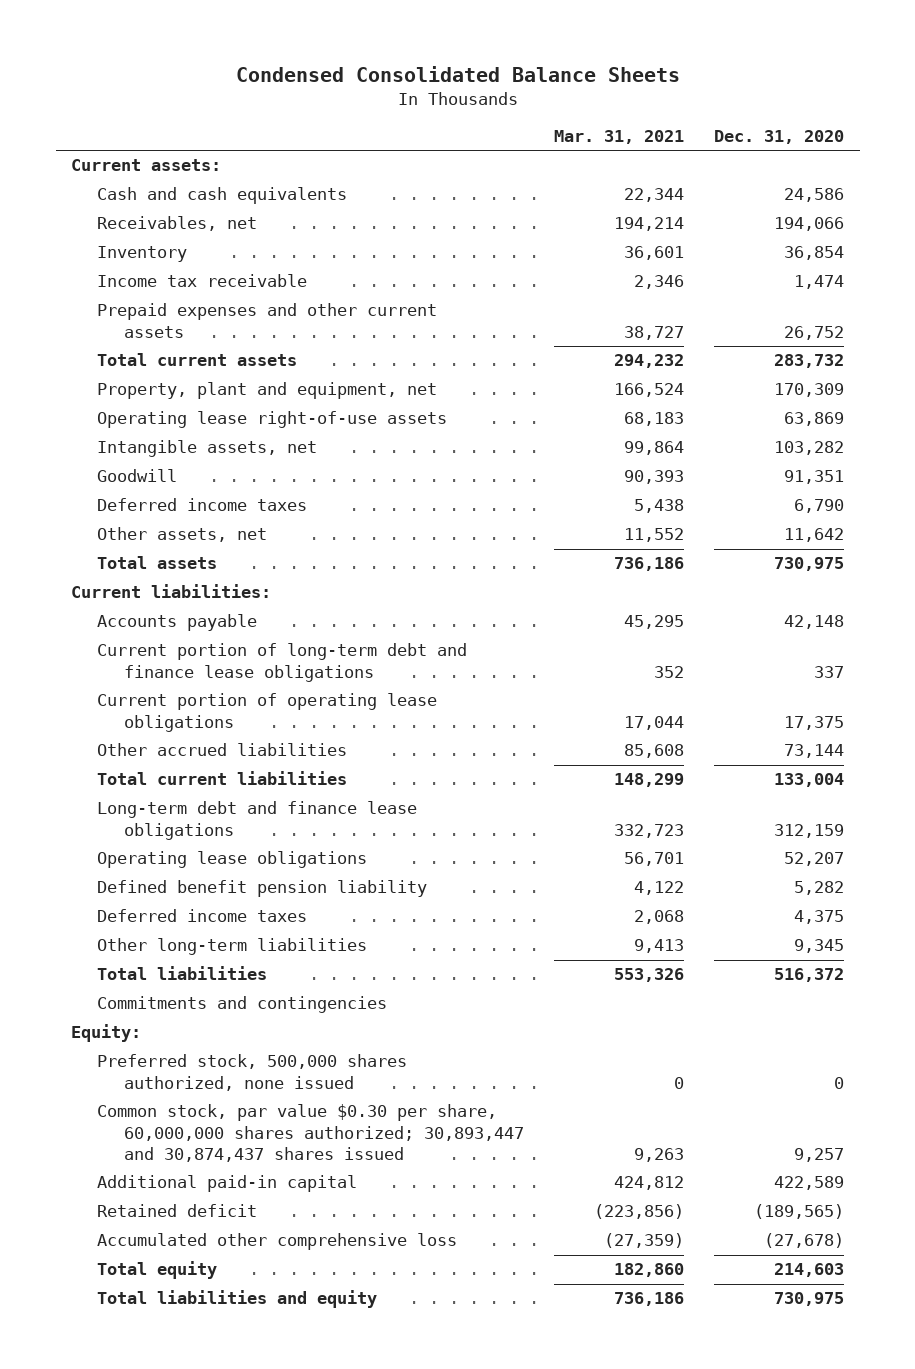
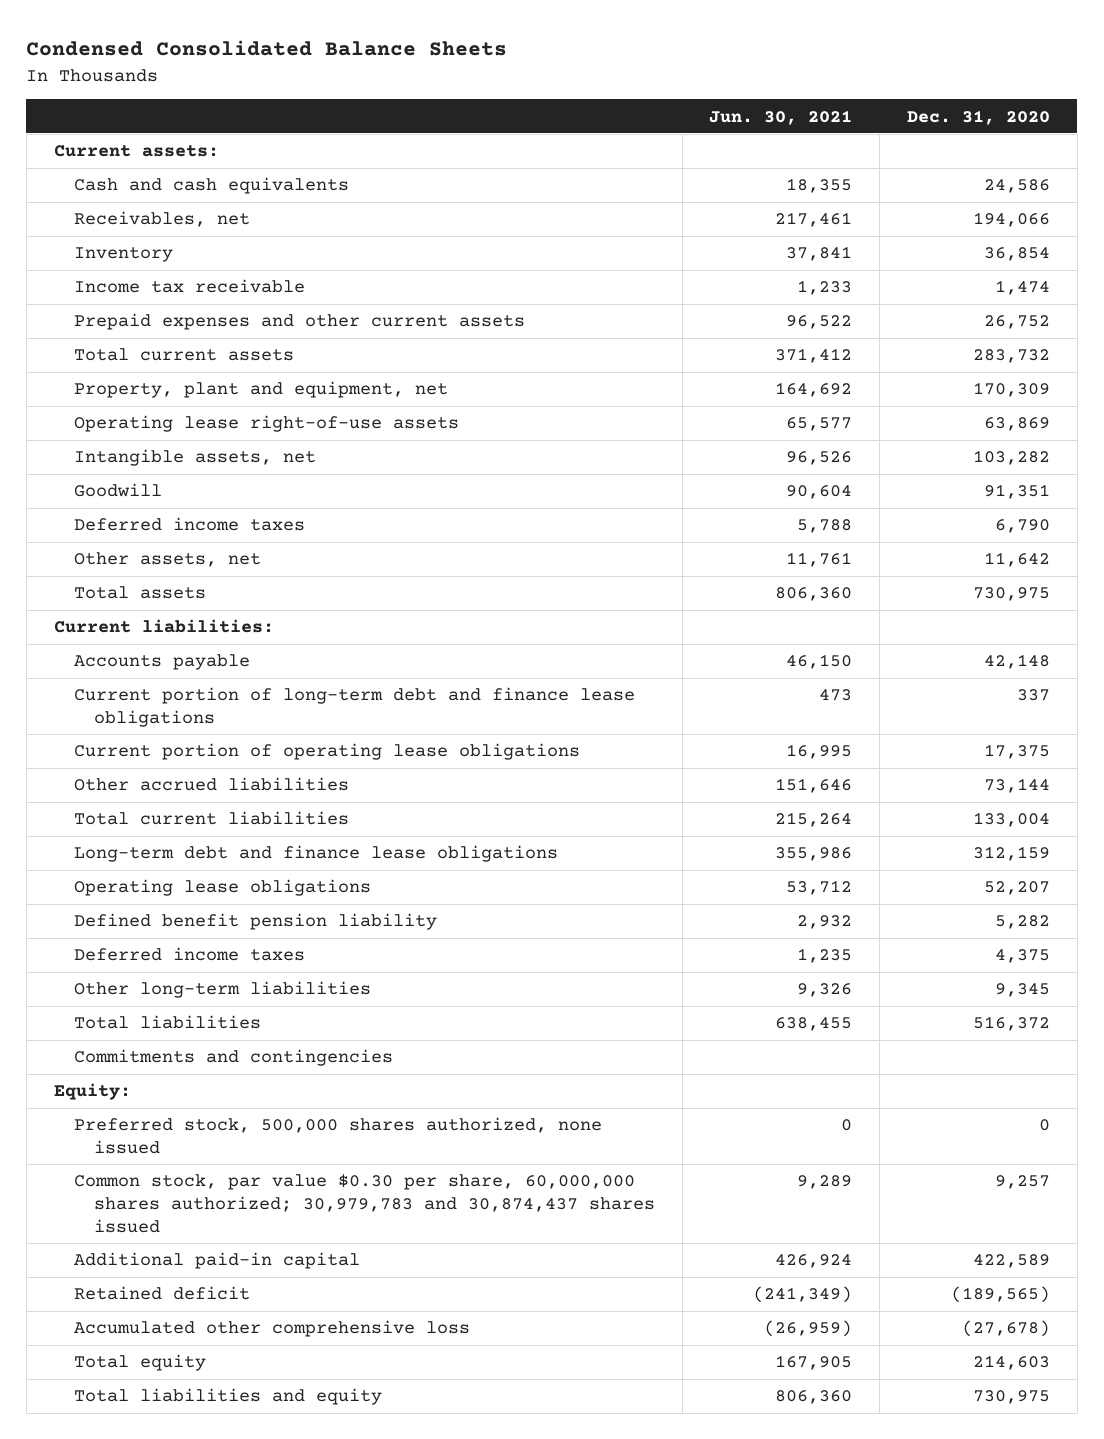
- | Mar. 31, 2021 | Dec. 31, 2020
+ | Jun. 30, 2021 | Dec. 31, 2020
- Common stock, par value $0.30 per share, 60,000,000 shares authorized; 30,893,447 and 30,874,437 shares issued | 9,263 | 9,257
+ Common stock, par value $0.30 per share, 60,000,000 shares authorized; 30,979,783 and 30,874,437 shares issued | 9,289 | 9,257

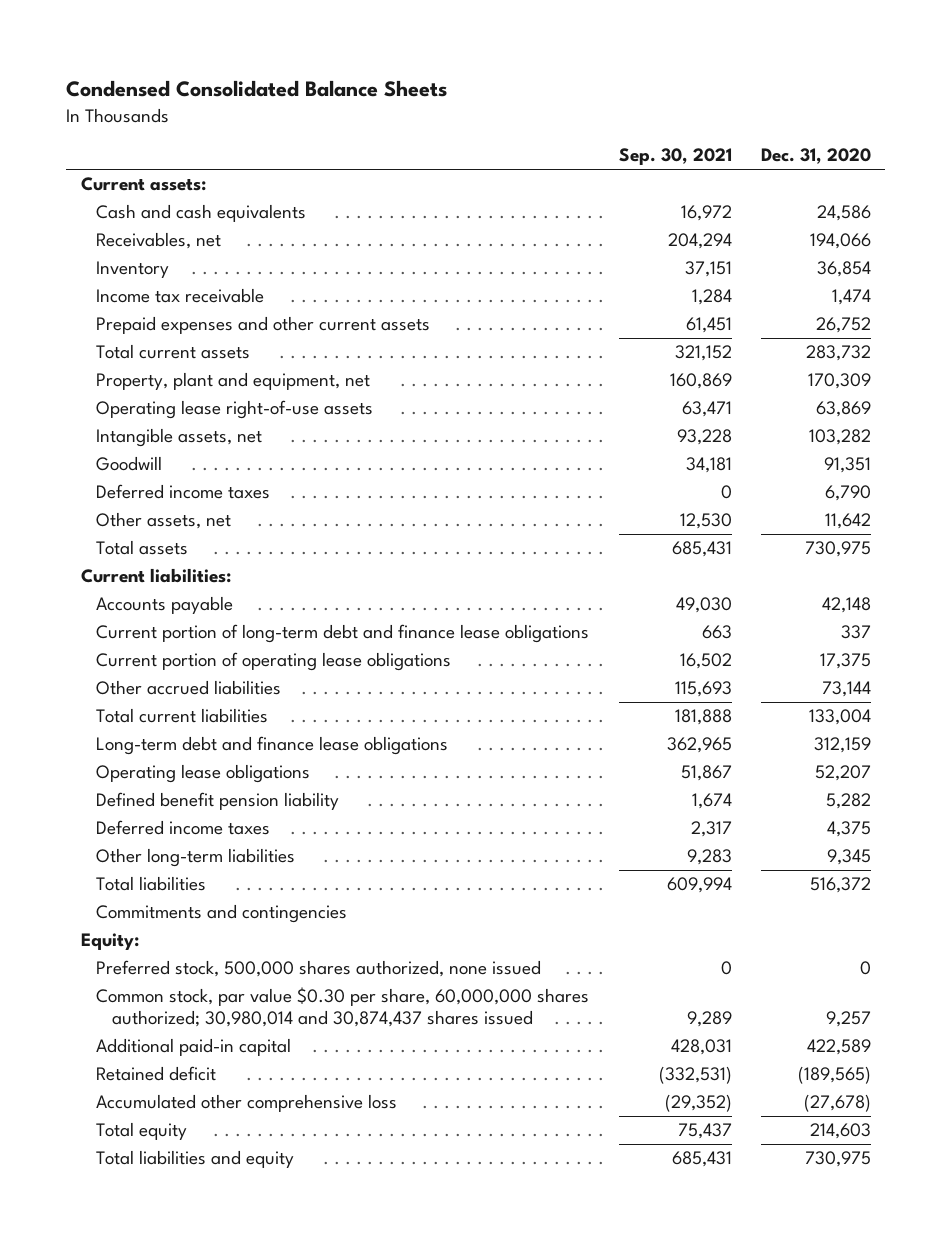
- | Jun. 30, 2021 | Dec. 31, 2020
+ | Sep. 30, 2021 | Dec. 31, 2020
- Common stock, par value $0.30 per share, 60,000,000 shares authorized; 30,979,783 and 30,874,437 shares issued | 9,289 | 9,257
+ Common stock, par value $0.30 per share, 60,000,000 shares authorized; 30,980,014 and 30,874,437 shares issued | 9,289 | 9,257

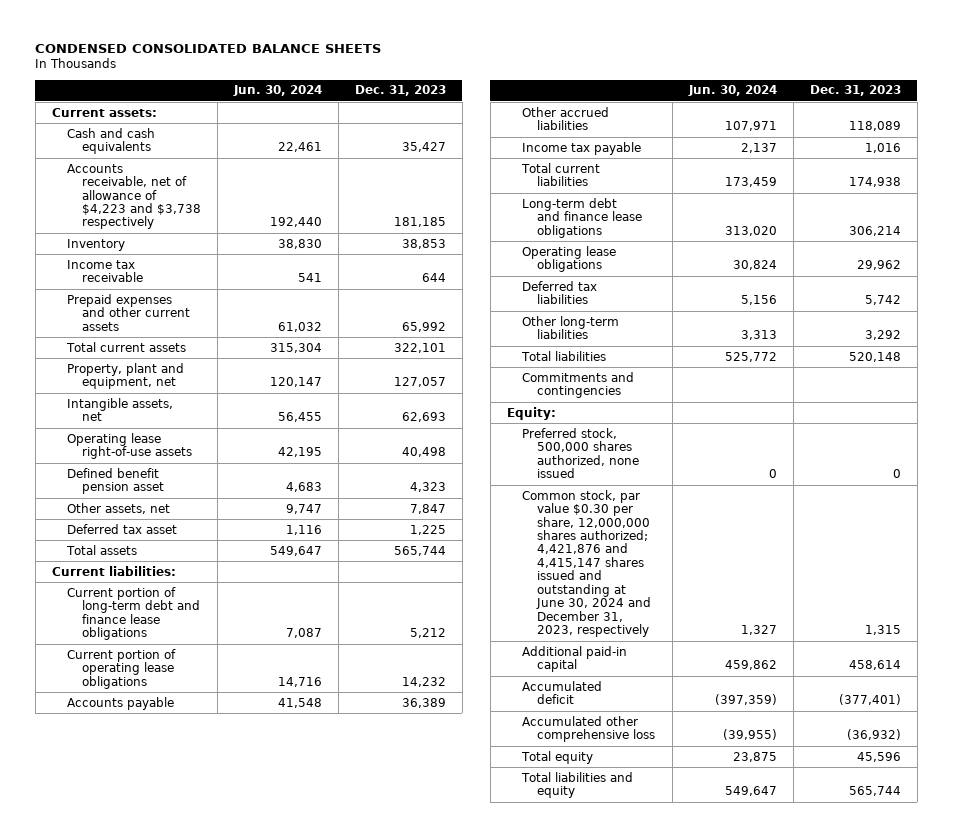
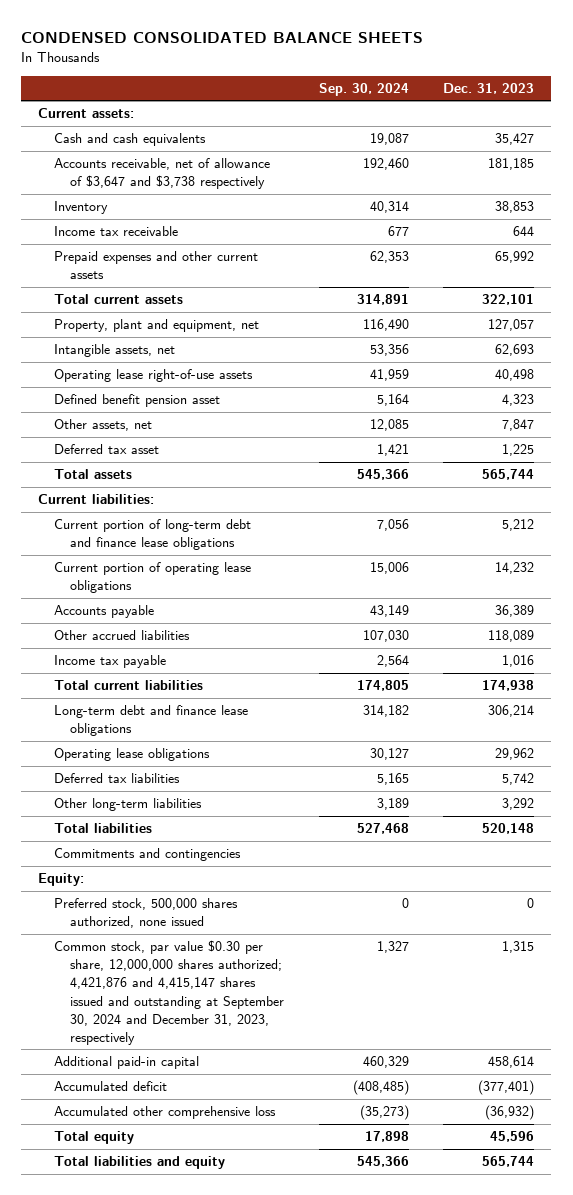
- | Jun. 30, 2024 | Dec. 31, 2023
+ | Sep. 30, 2024 | Dec. 31, 2023
- Accounts receivable, net of allowance of $4,223 and $3,738 respectively | 192,440 | 181,185
+ Accounts receivable, net of allowance of $3,647 and $3,738 respectively | 192,460 | 181,185
- Common stock, par value $0.30 per share, 12,000,000 shares authorized; 4,421,876 and 4,415,147 shares issued and outstanding at June 30, 2024 and December 31, 2023, respectively | 1,327 | 1,315
+ Common stock, par value $0.30 per share, 12,000,000 shares authorized; 4,421,876 and 4,415,147 shares issued and outstanding at September 30, 2024 and December 31, 2023, respectively | 1,327 | 1,315

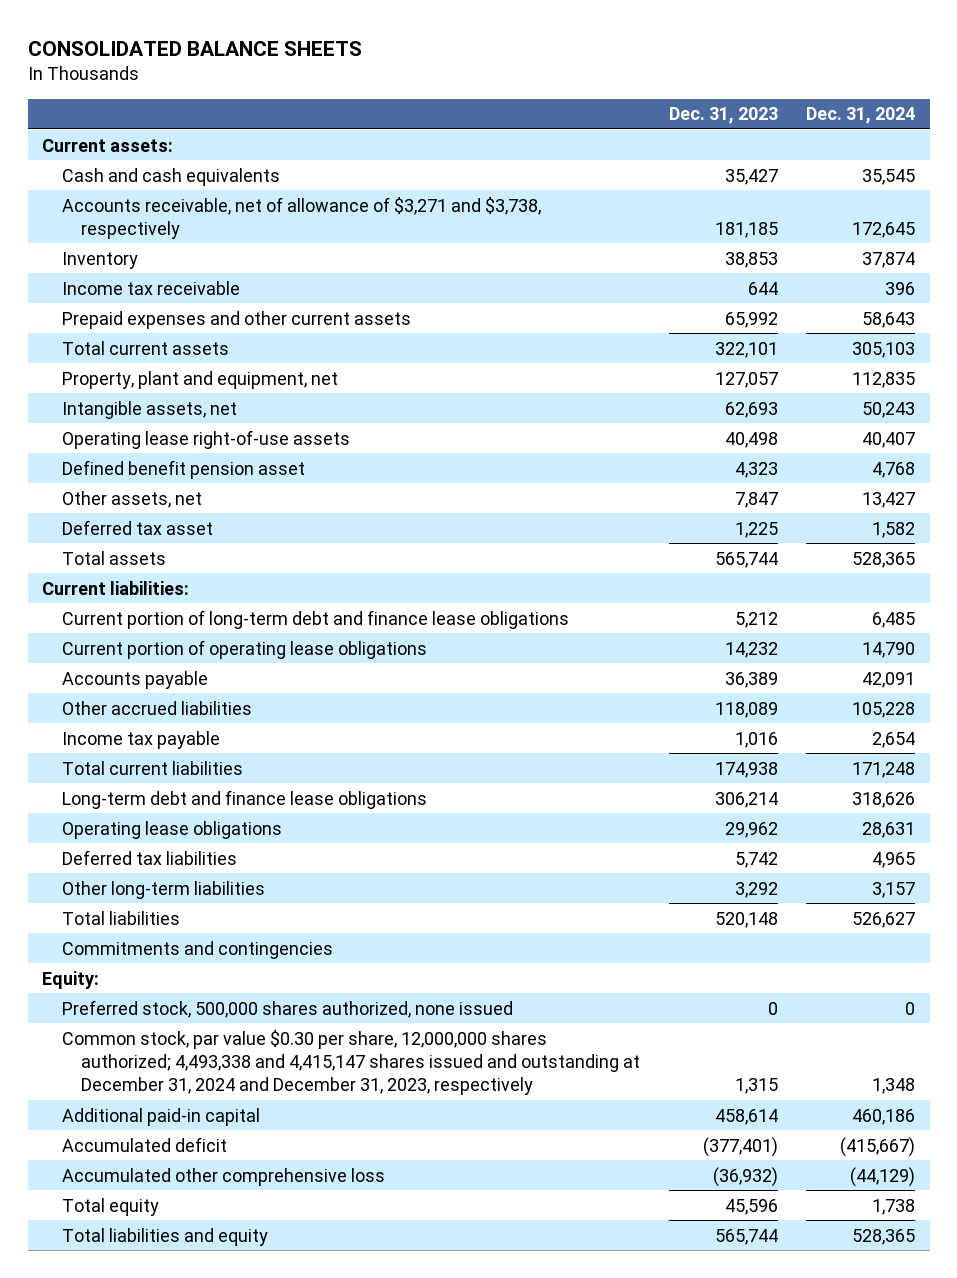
- CONDENSED CONSOLIDATED BALANCE SHEETS
+ CONSOLIDATED BALANCE SHEETS
- | Sep. 30, 2024 | Dec. 31, 2023
+ | Dec. 31, 2023 | Dec. 31, 2024
- Accounts receivable, net of allowance of $3,647 and $3,738 respectively | 192,460 | 181,185
+ Accounts receivable, net of allowance of $3,271 and $3,738, respectively | 181,185 | 172,645
- Common stock, par value $0.30 per share, 12,000,000 shares authorized; 4,421,876 and 4,415,147 shares issued and outstanding at September 30, 2024 and December 31, 2023, respectively | 1,327 | 1,315
+ Common stock, par value $0.30 per share, 12,000,000 shares authorized; 4,493,338 and 4,415,147 shares issued and outstanding at December 31, 2024 and December 31, 2023, respectively | 1,315 | 1,348

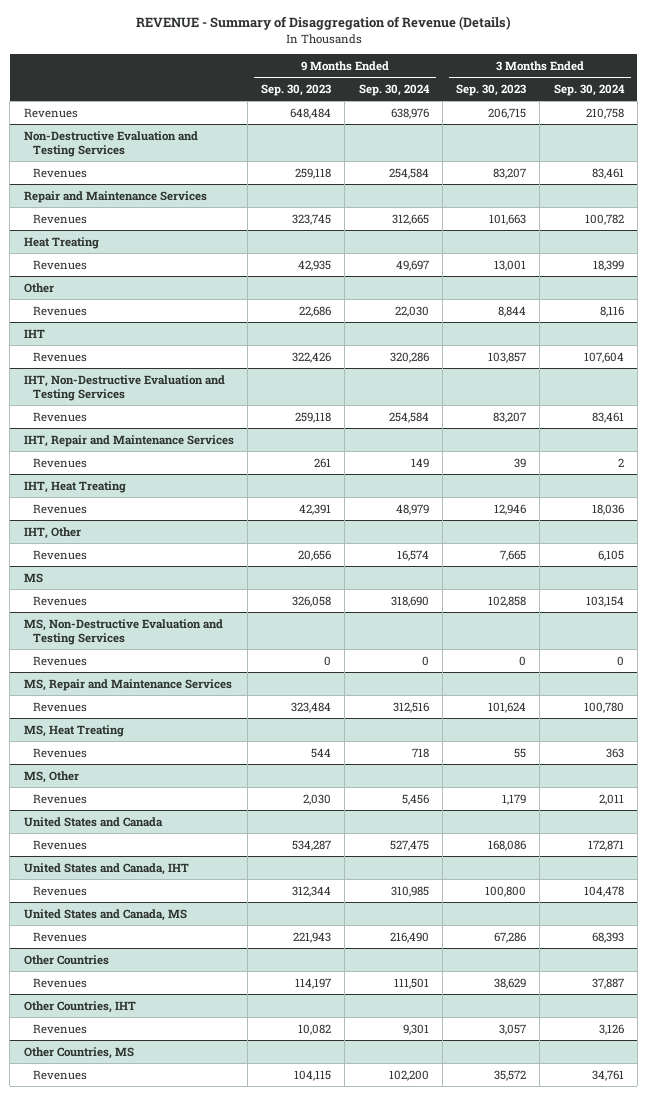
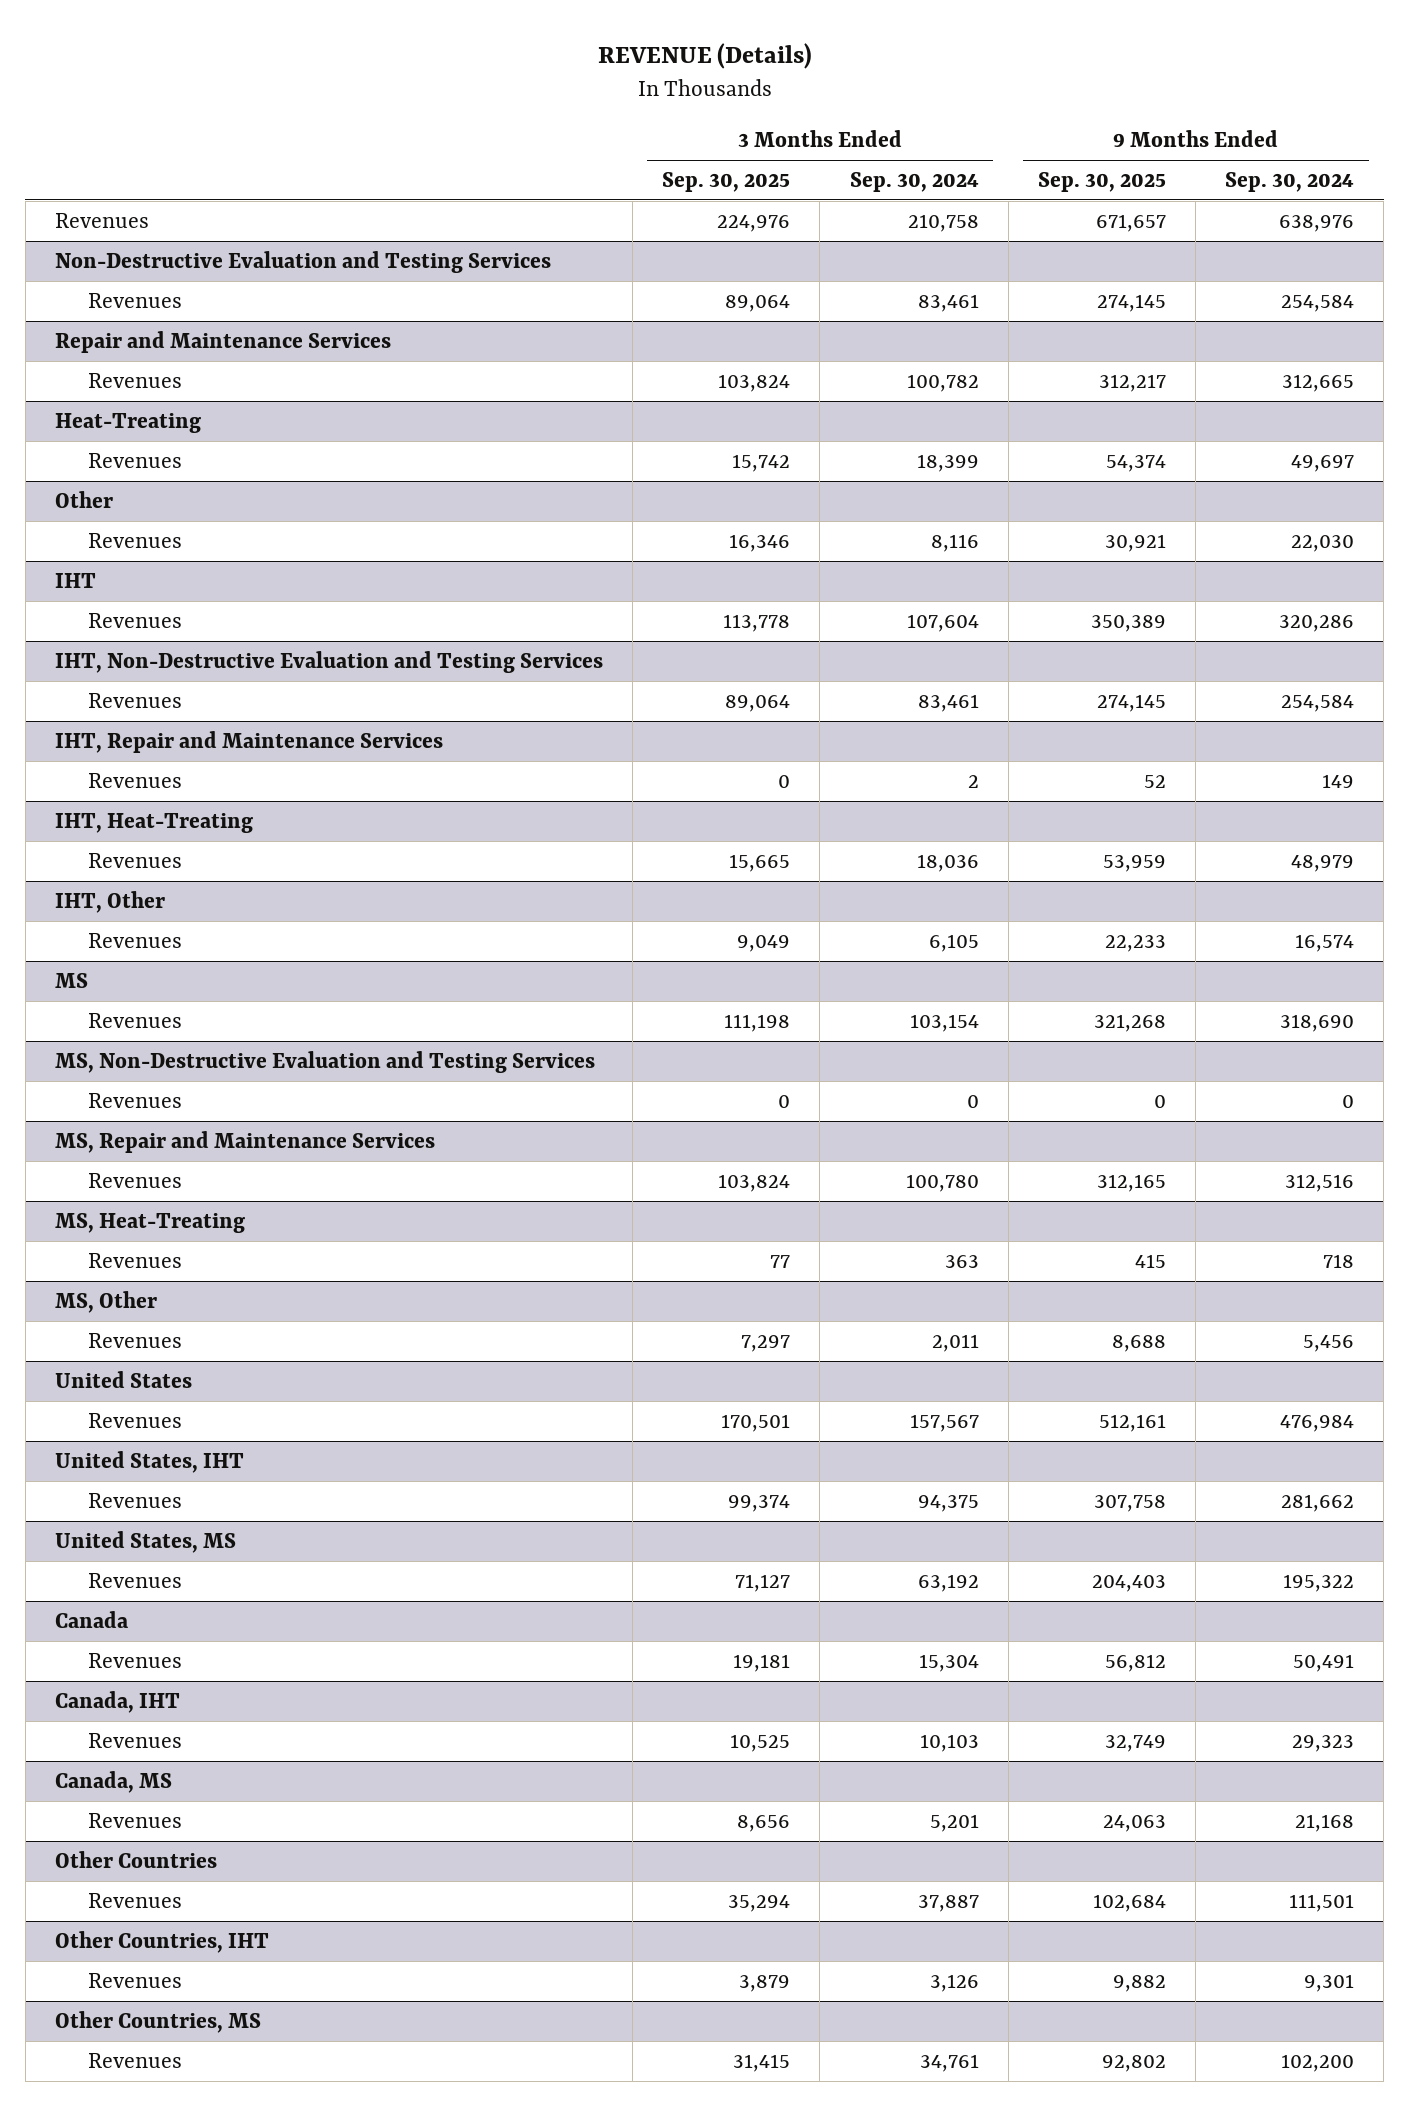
- REVENUE - Summary of Disaggregation of Revenue (Details)
+ REVENUE (Details)
- | 9 Months Ended Sep. 30, 2023 | 9 Months Ended Sep. 30, 2024 | 3 Months Ended Sep. 30, 2023 | 3 Months Ended Sep. 30, 2024
+ | 3 Months Ended Sep. 30, 2025 | 3 Months Ended Sep. 30, 2024 | 9 Months Ended Sep. 30, 2025 | 9 Months Ended Sep. 30, 2024
- Heat Treating
+ Heat-Treating
- IHT, Heat Treating
+ IHT, Heat-Treating
- MS, Heat Treating
+ MS, Heat-Treating
- United States and Canada
- Revenues | 534,287 | 527,475 | 168,086 | 172,871
- United States and Canada, IHT
- Revenues | 312,344 | 310,985 | 100,800 | 104,478
- United States and Canada, MS
- Revenues | 221,943 | 216,490 | 67,286 | 68,393
+ United States
+ Revenues | 170,501 | 157,567 | 512,161 | 476,984
+ United States, IHT
+ Revenues | 99,374 | 94,375 | 307,758 | 281,662
+ United States, MS
+ Revenues | 71,127 | 63,192 | 204,403 | 195,322
+ Canada
+ Revenues | 19,181 | 15,304 | 56,812 | 50,491
+ Canada, IHT
+ Revenues | 10,525 | 10,103 | 32,749 | 29,323
+ Canada, MS
+ Revenues | 8,656 | 5,201 | 24,063 | 21,168

